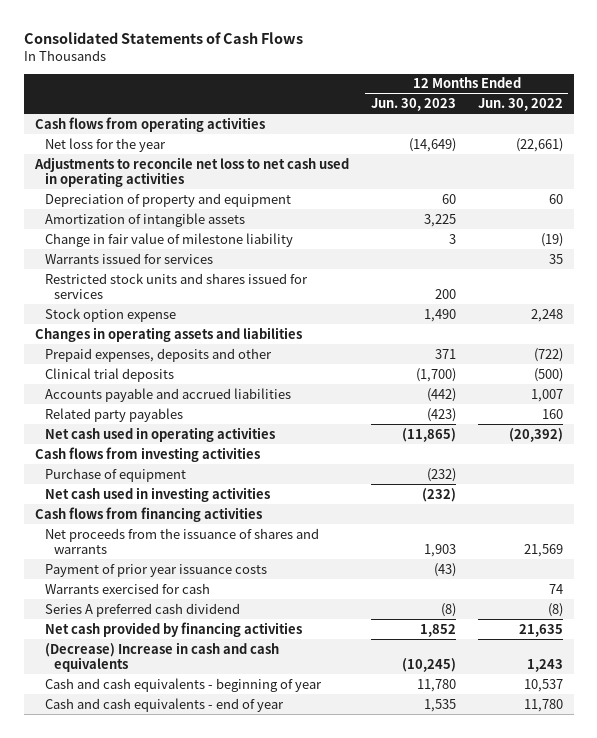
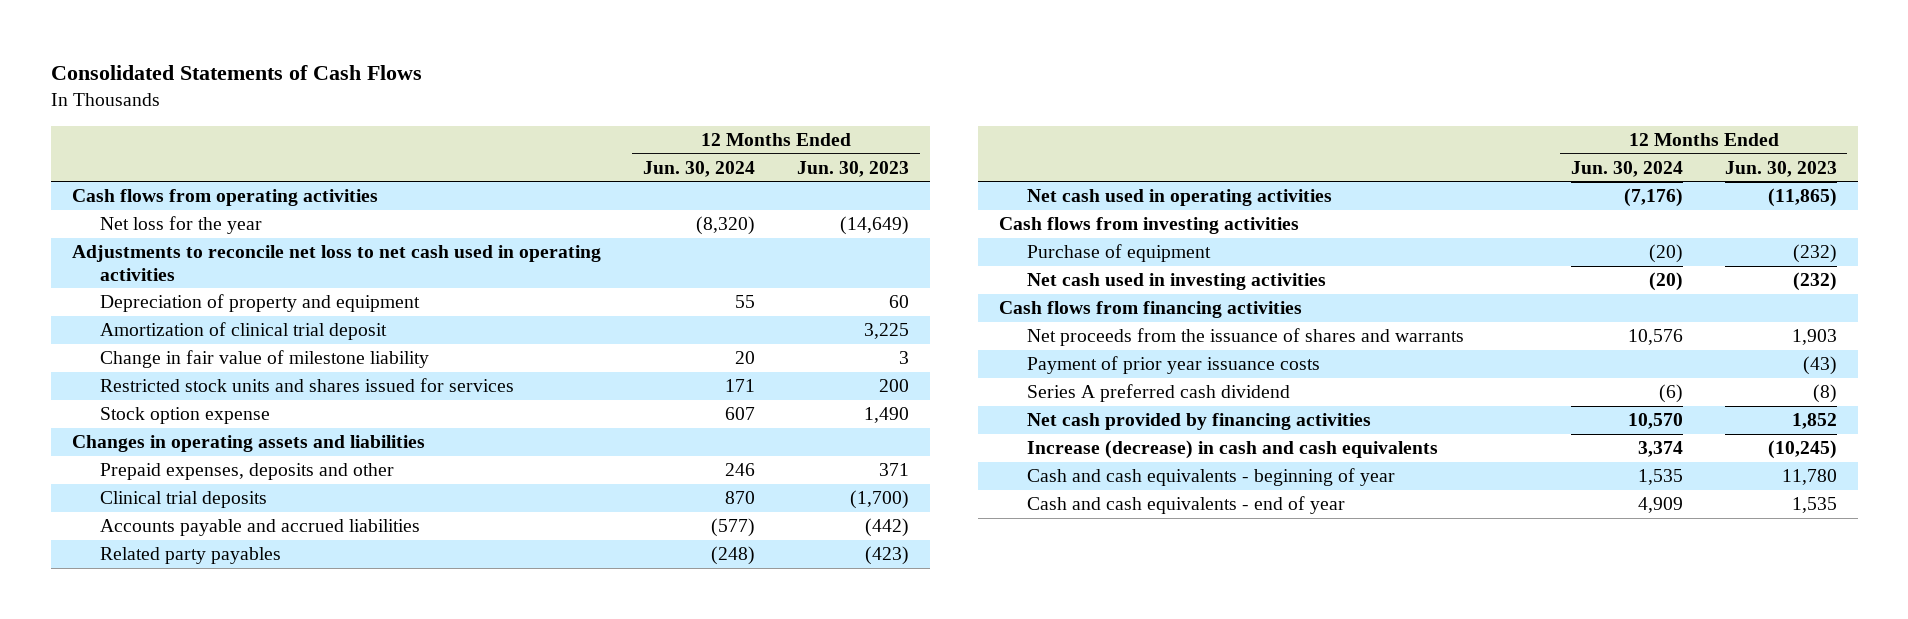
- | 12 Months Ended Jun. 30, 2023 | 12 Months Ended Jun. 30, 2022
+ | 12 Months Ended Jun. 30, 2024 | 12 Months Ended Jun. 30, 2023
- Amortization of intangible assets | 3,225 |
+ Amortization of clinical trial deposit | | 3,225
- Warrants issued for services | | 35
- Warrants exercised for cash | | 74
- (Decrease) Increase in cash and cash equivalents | (10,245) | 1,243
+ Increase (decrease) in cash and cash equivalents | 3,374 | (10,245)

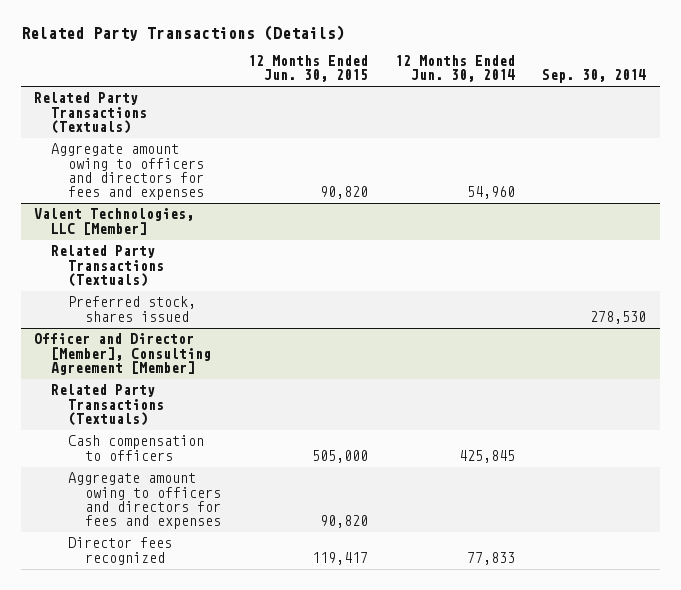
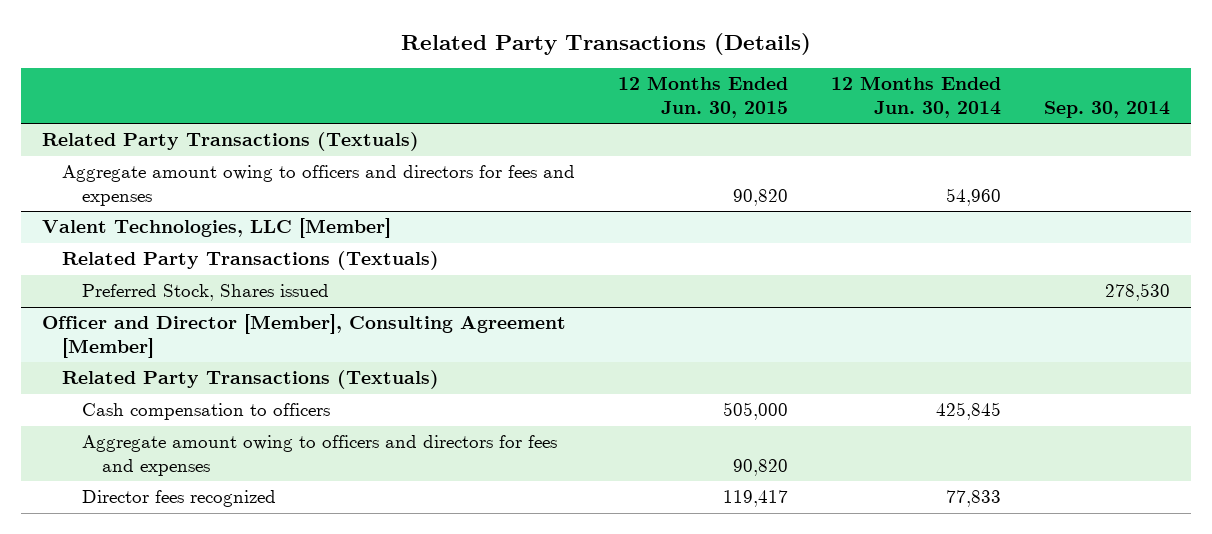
@ Valent Technologies, LLC [Member]
- Preferred stock, shares issued | | | 278,530
+ Preferred Stock, Shares issued | | | 278,530

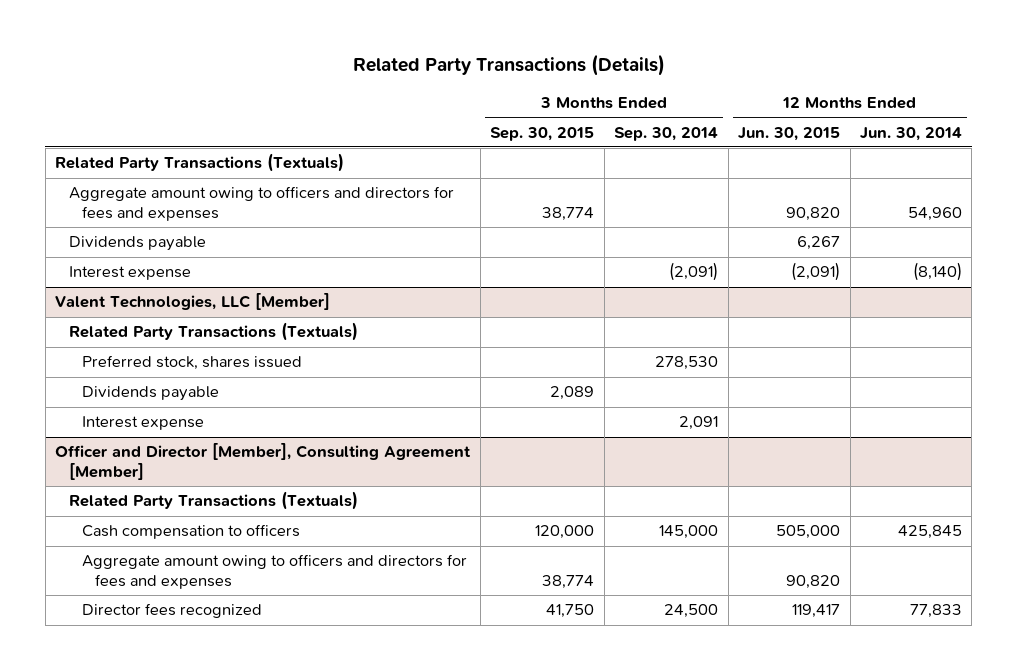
- | 12 Months Ended Jun. 30, 2015 | 12 Months Ended Jun. 30, 2014 | Sep. 30, 2014
+ | 3 Months Ended Sep. 30, 2015 | 3 Months Ended Sep. 30, 2014 | 12 Months Ended Jun. 30, 2015 | 12 Months Ended Jun. 30, 2014
+ Dividends payable | | | 6,267 |
+ Interest expense | | (2,091) | (2,091) | (8,140)
@ Valent Technologies, LLC [Member]
- Preferred Stock, Shares issued | | | 278,530
+ Preferred stock, shares issued | | 278,530 | |
+ Dividends payable | 2,089 | | |
+ Interest expense | | 2,091 | |

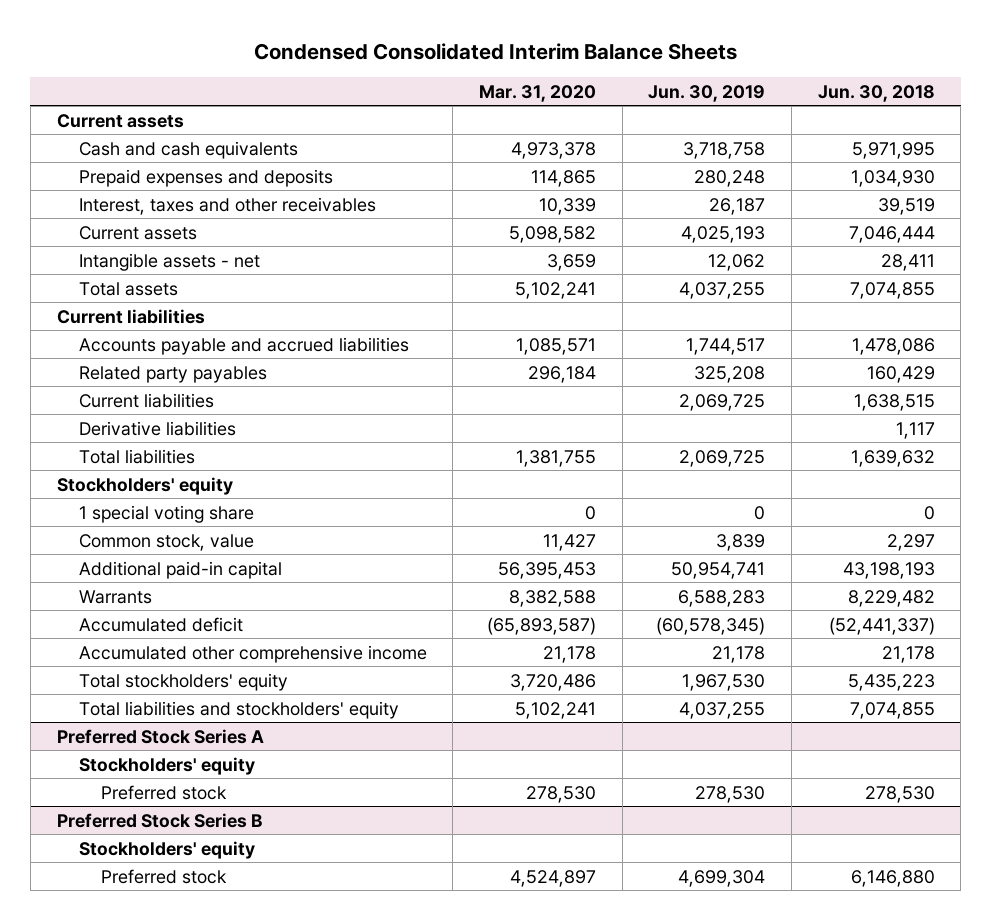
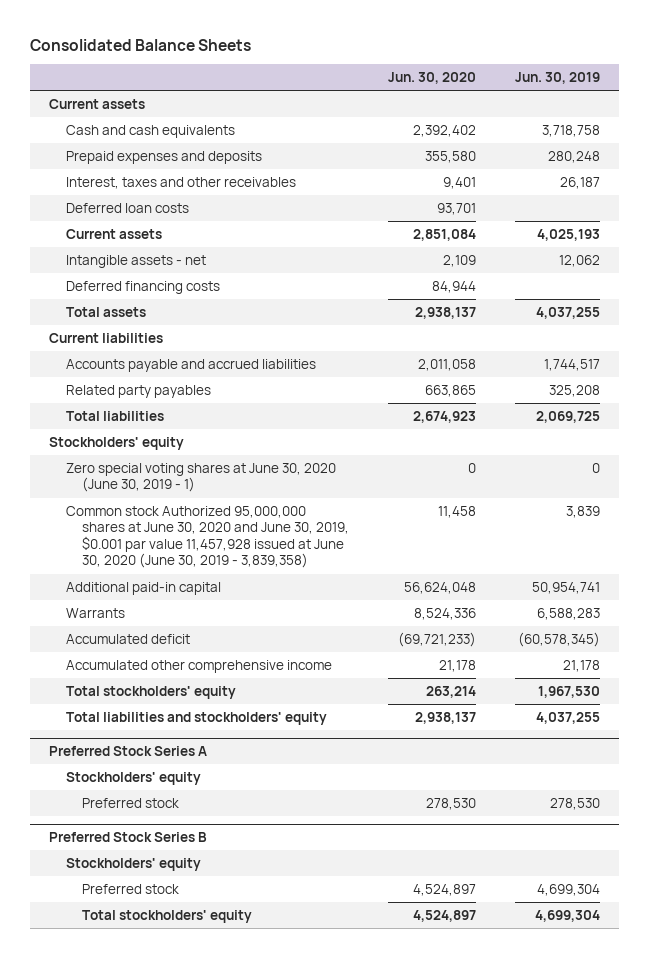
- Condensed Consolidated Interim Balance Sheets
+ Consolidated Balance Sheets
- | Mar. 31, 2020 | Jun. 30, 2019 | Jun. 30, 2018
+ | Jun. 30, 2020 | Jun. 30, 2019
+ Deferred loan costs | 93,701 |
+ Deferred financing costs | 84,944 |
- Current liabilities | | 2,069,725 | 1,638,515
- Derivative liabilities | | | 1,117
- 1 special voting share | 0 | 0 | 0
- Common stock, value | 11,427 | 3,839 | 2,297
+ Zero special voting shares at June 30, 2020 (June 30, 2019 - 1) | 0 | 0
+ Common stock Authorized 95,000,000 shares at June 30, 2020 and June 30, 2019, $0.001 par value 11,457,928 issued at June 30, 2020 (June 30, 2019 - 3,839,358) | 11,458 | 3,839
@ Preferred Stock Series B
+ Total stockholders' equity | 4,524,897 | 4,699,304

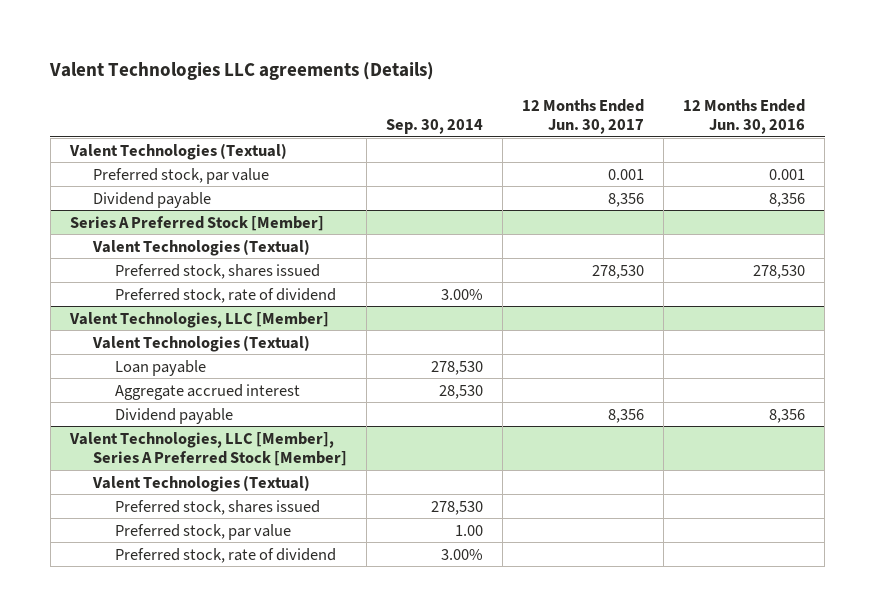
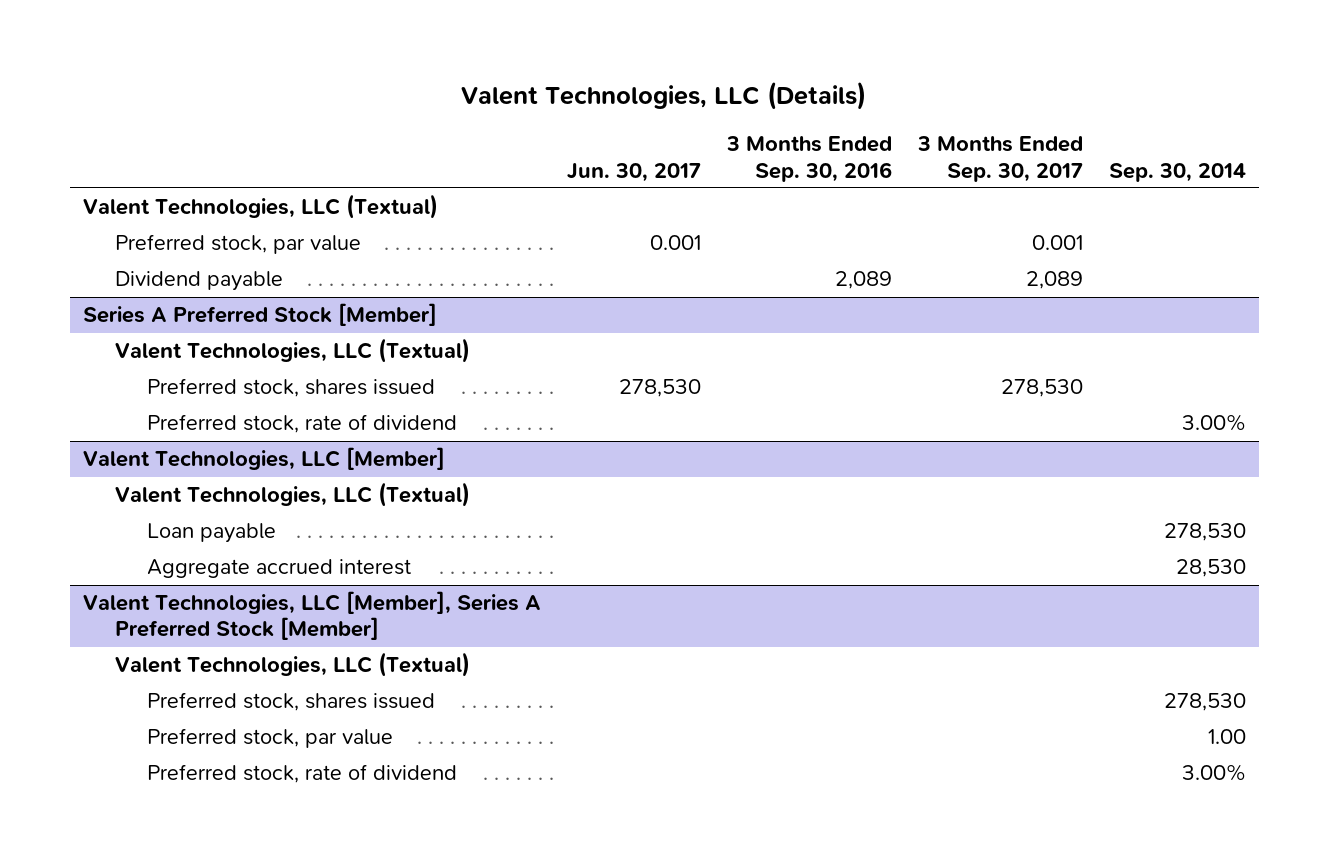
- Valent Technologies LLC agreements (Details)
+ Valent Technologies, LLC (Details)
- | Sep. 30, 2014 | 12 Months Ended Jun. 30, 2017 | 12 Months Ended Jun. 30, 2016
+ | Jun. 30, 2017 | 3 Months Ended Sep. 30, 2016 | 3 Months Ended Sep. 30, 2017 | Sep. 30, 2014
- Valent Technologies (Textual)
+ Valent Technologies, LLC (Textual)
@ Series A Preferred Stock [Member]
- Valent Technologies (Textual)
+ Valent Technologies, LLC (Textual)
@ Valent Technologies, LLC [Member]
- Valent Technologies (Textual)
+ Valent Technologies, LLC (Textual)
- Dividend payable | | 8,356 | 8,356
@ Valent Technologies, LLC [Member], Series A Preferred Stock [Member]
- Valent Technologies (Textual)
+ Valent Technologies, LLC (Textual)

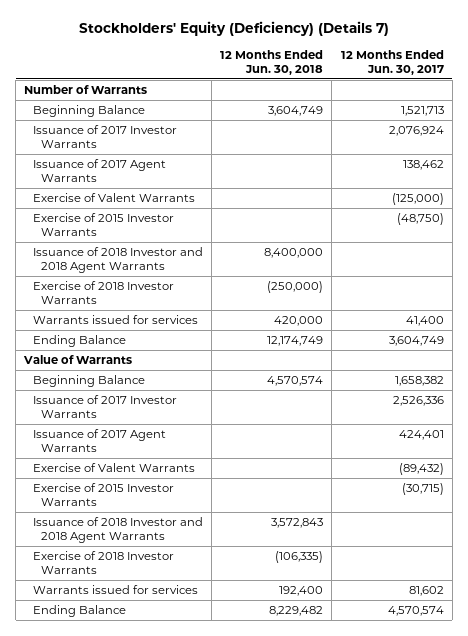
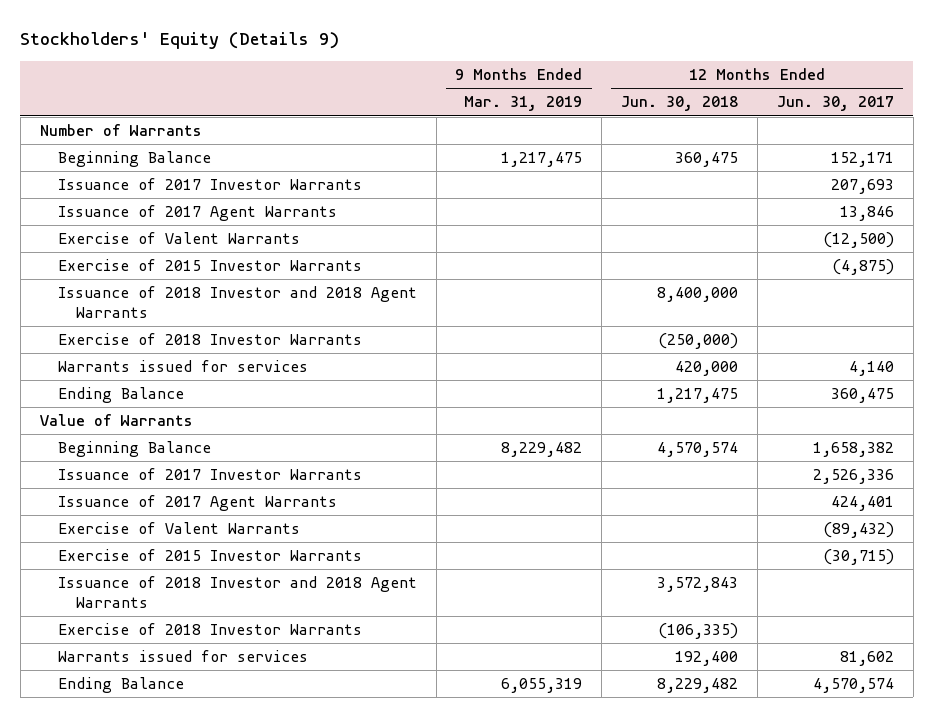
- Stockholders' Equity (Deficiency) (Details 7)
+ Stockholders' Equity (Details 9)
- | 12 Months Ended Jun. 30, 2018 | 12 Months Ended Jun. 30, 2017
+ | 9 Months Ended Mar. 31, 2019 | 12 Months Ended Jun. 30, 2018 | 12 Months Ended Jun. 30, 2017
- Beginning Balance | 3,604,749 | 1,521,713
- Issuance of 2017 Investor Warrants | | 2,076,924
- Issuance of 2017 Agent Warrants | | 138,462
- Exercise of Valent Warrants | | (125,000)
- Exercise of 2015 Investor Warrants | | (48,750)
+ Beginning Balance | 1,217,475 | 360,475 | 152,171
+ Issuance of 2017 Investor Warrants | | | 207,693
+ Issuance of 2017 Agent Warrants | | | 13,846
+ Exercise of Valent Warrants | | | (12,500)
+ Exercise of 2015 Investor Warrants | | | (4,875)
- Warrants issued for services | 420,000 | 41,400
- Ending Balance | 12,174,749 | 3,604,749
+ Warrants issued for services | | 420,000 | 4,140
+ Ending Balance | | 1,217,475 | 360,475

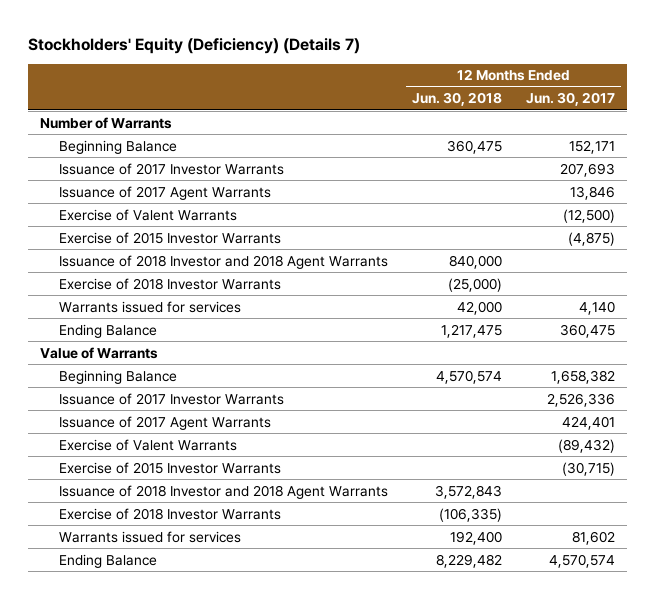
- Stockholders' Equity (Details 9)
+ Stockholders' Equity (Deficiency) (Details 7)
- | 9 Months Ended Mar. 31, 2019 | 12 Months Ended Jun. 30, 2018 | 12 Months Ended Jun. 30, 2017
+ | 12 Months Ended Jun. 30, 2018 | 12 Months Ended Jun. 30, 2017
- Issuance of 2018 Investor and 2018 Agent Warrants | | 8,400,000 |
- Exercise of 2018 Investor Warrants | | (250,000) |
- Warrants issued for services | | 420,000 | 4,140
+ Issuance of 2018 Investor and 2018 Agent Warrants | 840,000 |
+ Exercise of 2018 Investor Warrants | (25,000) |
+ Warrants issued for services | 42,000 | 4,140

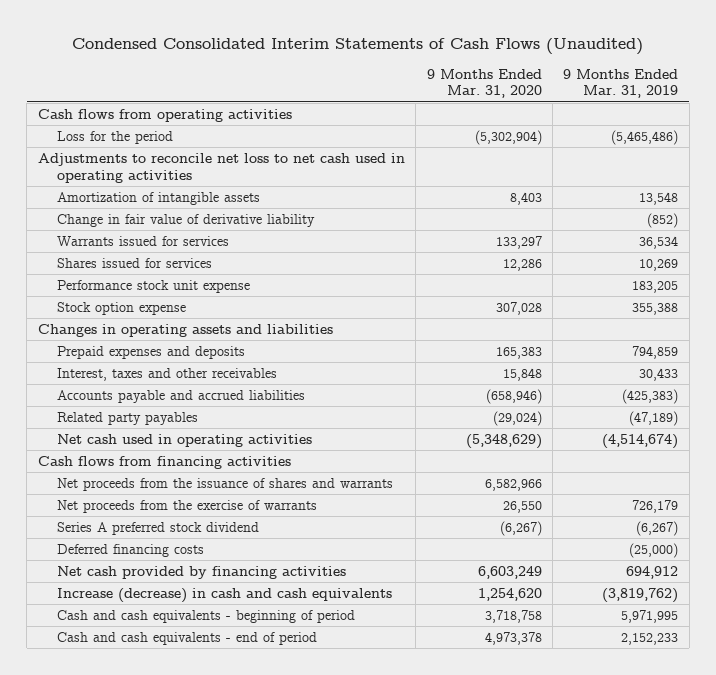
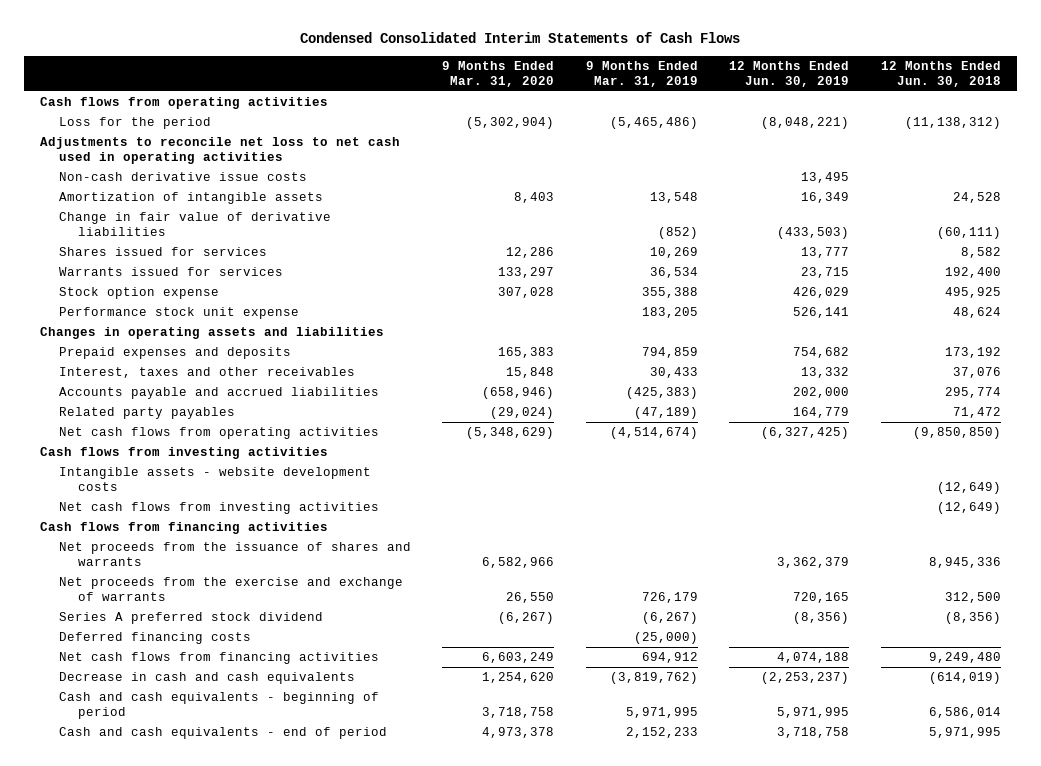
- Condensed Consolidated Interim Statements of Cash Flows (Unaudited)
+ Condensed Consolidated Interim Statements of Cash Flows
- | 9 Months Ended Mar. 31, 2020 | 9 Months Ended Mar. 31, 2019
+ | 9 Months Ended Mar. 31, 2020 | 9 Months Ended Mar. 31, 2019 | 12 Months Ended Jun. 30, 2019 | 12 Months Ended Jun. 30, 2018
+ Non-cash derivative issue costs | | | 13,495 |
- Change in fair value of derivative liability | | (852)
+ Change in fair value of derivative liabilities | | (852) | (433,503) | (60,111)
moved down: Warrants issued for services | 133,297 | 36,534 | 23,715 | 192,400
moved down: Performance stock unit expense | | 183,205 | 526,141 | 48,624
- Net cash used in operating activities | (5,348,629) | (4,514,674)
+ Net cash flows from operating activities | (5,348,629) | (4,514,674) | (6,327,425) | (9,850,850)
+ Cash flows from investing activities
+ Intangible assets - website development costs | | | | (12,649)
+ Net cash flows from investing activities | | | | (12,649)
- Net proceeds from the exercise of warrants | 26,550 | 726,179
+ Net proceeds from the exercise and exchange of warrants | 26,550 | 726,179 | 720,165 | 312,500
- Net cash provided by financing activities | 6,603,249 | 694,912
- Increase (decrease) in cash and cash equivalents | 1,254,620 | (3,819,762)
+ Net cash flows from financing activities | 6,603,249 | 694,912 | 4,074,188 | 9,249,480
+ Decrease in cash and cash equivalents | 1,254,620 | (3,819,762) | (2,253,237) | (614,019)

